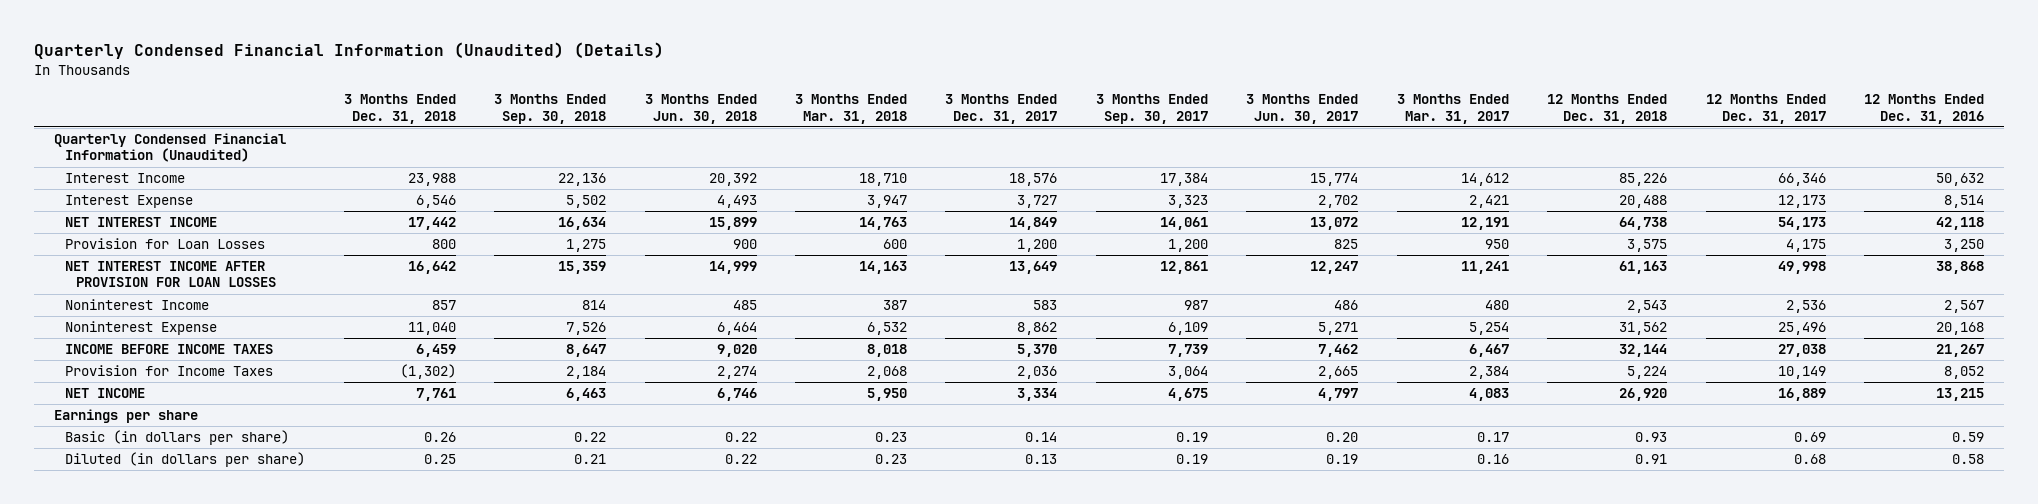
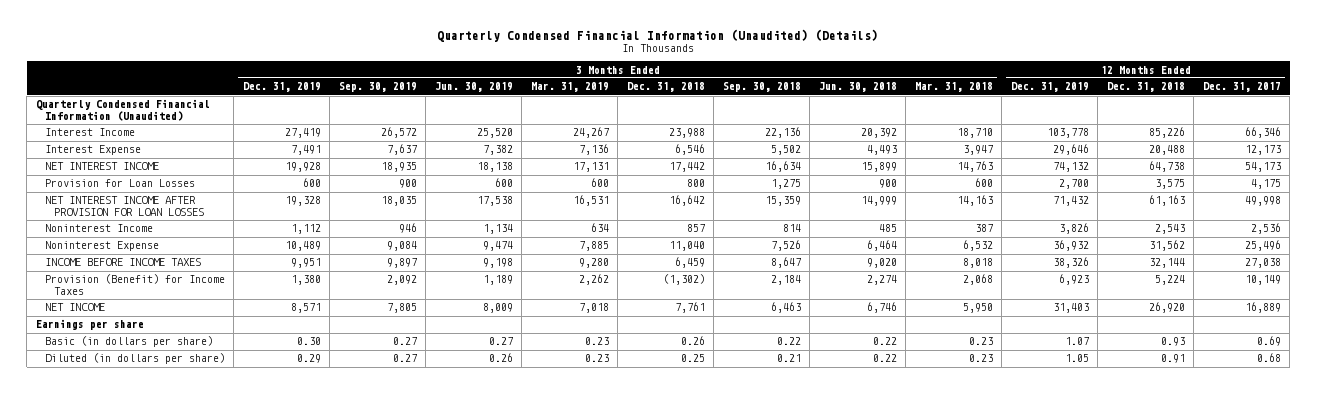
- | 3 Months Ended Dec. 31, 2018 | 3 Months Ended Sep. 30, 2018 | 3 Months Ended Jun. 30, 2018 | 3 Months Ended Mar. 31, 2018 | 3 Months Ended Dec. 31, 2017 | 3 Months Ended Sep. 30, 2017 | 3 Months Ended Jun. 30, 2017 | 3 Months Ended Mar. 31, 2017 | 12 Months Ended Dec. 31, 2018 | 12 Months Ended Dec. 31, 2017 | 12 Months Ended Dec. 31, 2016
+ | 3 Months Ended Dec. 31, 2019 | 3 Months Ended Sep. 30, 2019 | 3 Months Ended Jun. 30, 2019 | 3 Months Ended Mar. 31, 2019 | 3 Months Ended Dec. 31, 2018 | 3 Months Ended Sep. 30, 2018 | 3 Months Ended Jun. 30, 2018 | 3 Months Ended Mar. 31, 2018 | 12 Months Ended Dec. 31, 2019 | 12 Months Ended Dec. 31, 2018 | 12 Months Ended Dec. 31, 2017
- Provision for Income Taxes | (1,302) | 2,184 | 2,274 | 2,068 | 2,036 | 3,064 | 2,665 | 2,384 | 5,224 | 10,149 | 8,052
+ Provision (Benefit) for Income Taxes | 1,380 | 2,092 | 1,189 | 2,262 | (1,302) | 2,184 | 2,274 | 2,068 | 6,923 | 5,224 | 10,149

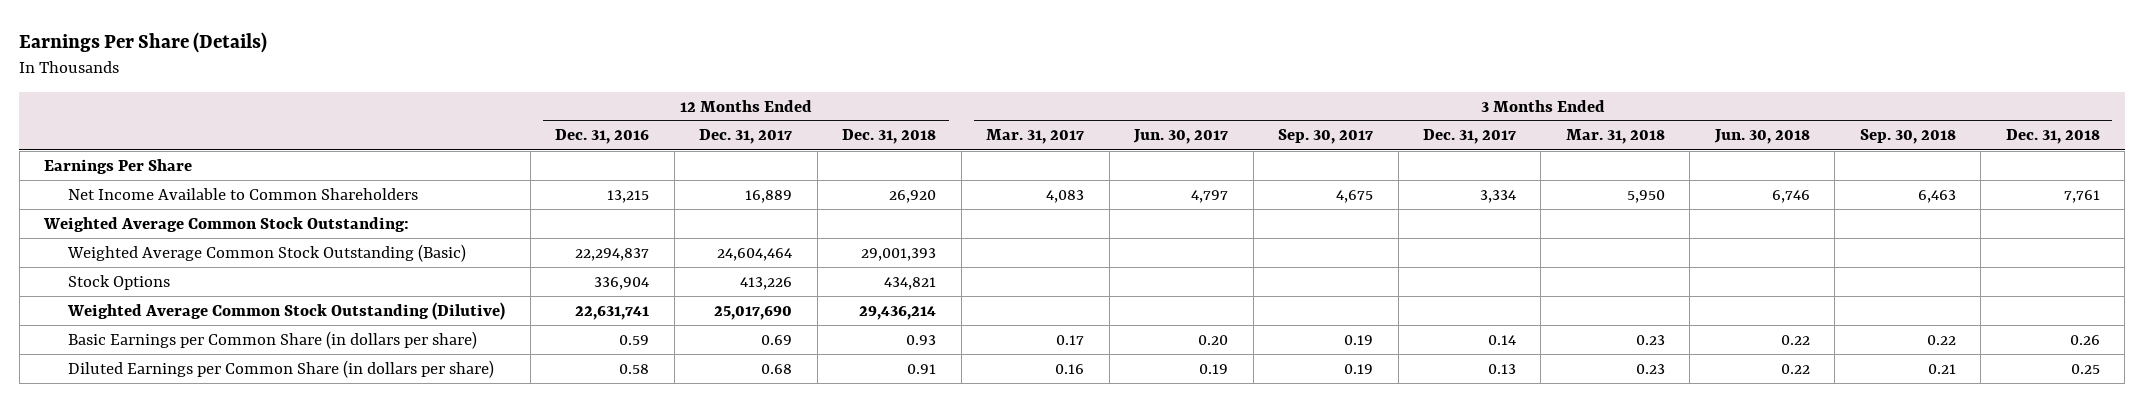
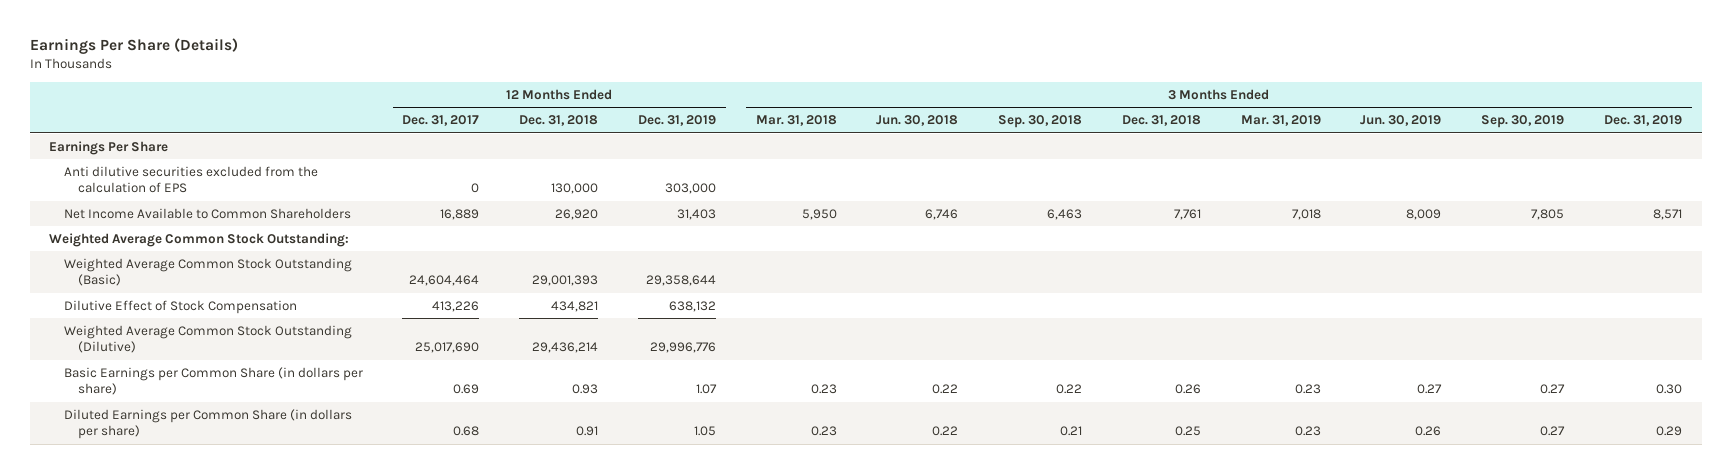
- | 12 Months Ended Dec. 31, 2016 | 12 Months Ended Dec. 31, 2017 | 12 Months Ended Dec. 31, 2018 | 3 Months Ended Mar. 31, 2017 | 3 Months Ended Jun. 30, 2017 | 3 Months Ended Sep. 30, 2017 | 3 Months Ended Dec. 31, 2017 | 3 Months Ended Mar. 31, 2018 | 3 Months Ended Jun. 30, 2018 | 3 Months Ended Sep. 30, 2018 | 3 Months Ended Dec. 31, 2018
+ | 12 Months Ended Dec. 31, 2017 | 12 Months Ended Dec. 31, 2018 | 12 Months Ended Dec. 31, 2019 | 3 Months Ended Mar. 31, 2018 | 3 Months Ended Jun. 30, 2018 | 3 Months Ended Sep. 30, 2018 | 3 Months Ended Dec. 31, 2018 | 3 Months Ended Mar. 31, 2019 | 3 Months Ended Jun. 30, 2019 | 3 Months Ended Sep. 30, 2019 | 3 Months Ended Dec. 31, 2019
+ Anti dilutive securities excluded from the calculation of EPS | 0 | 130,000 | 303,000 | | | | | | | |
- Stock Options | 336,904 | 413,226 | 434,821 | | | | | | | |
+ Dilutive Effect of Stock Compensation | 413,226 | 434,821 | 638,132 | | | | | | | |

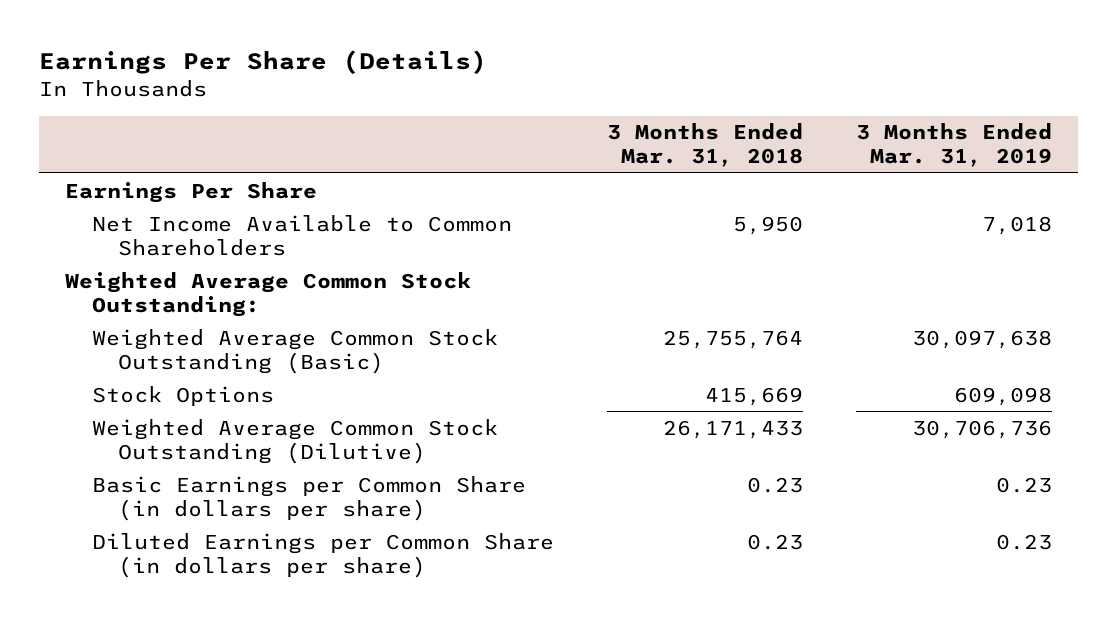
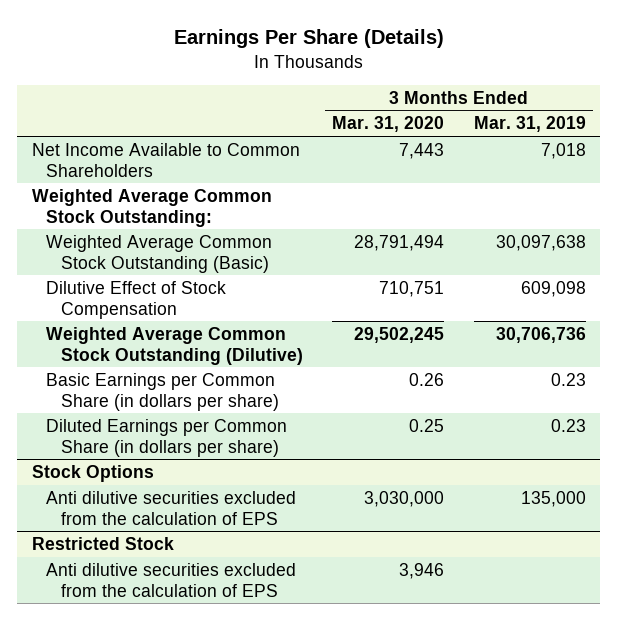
- | 3 Months Ended Mar. 31, 2018 | 3 Months Ended Mar. 31, 2019
+ | 3 Months Ended Mar. 31, 2020 | 3 Months Ended Mar. 31, 2019
- Earnings Per Share
- Stock Options | 415,669 | 609,098
+ Dilutive Effect of Stock Compensation | 710,751 | 609,098
+ Stock Options
+ Anti dilutive securities excluded from the calculation of EPS | 3,030,000 | 135,000
+ Restricted Stock
+ Anti dilutive securities excluded from the calculation of EPS | 3,946 |

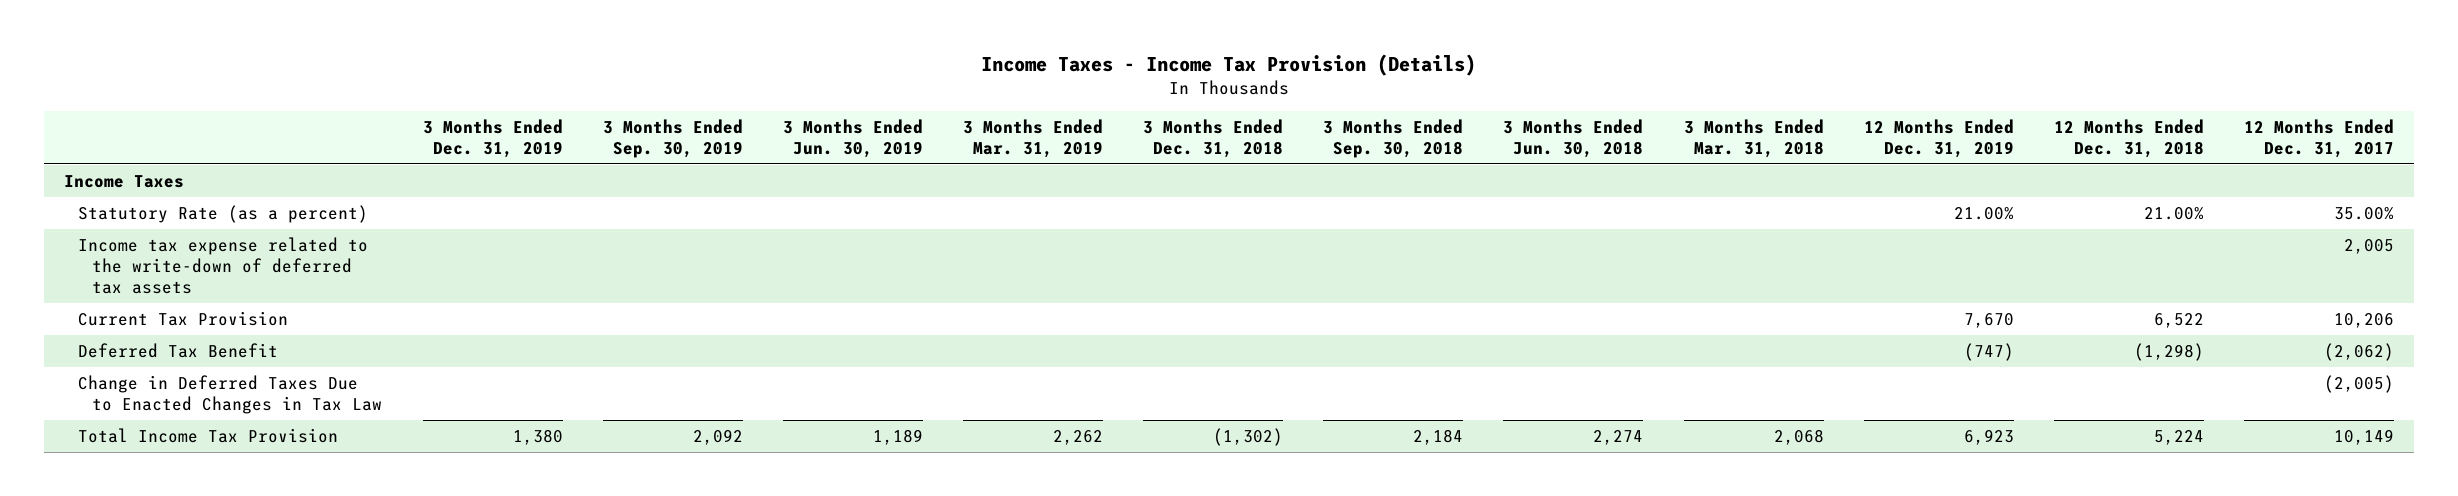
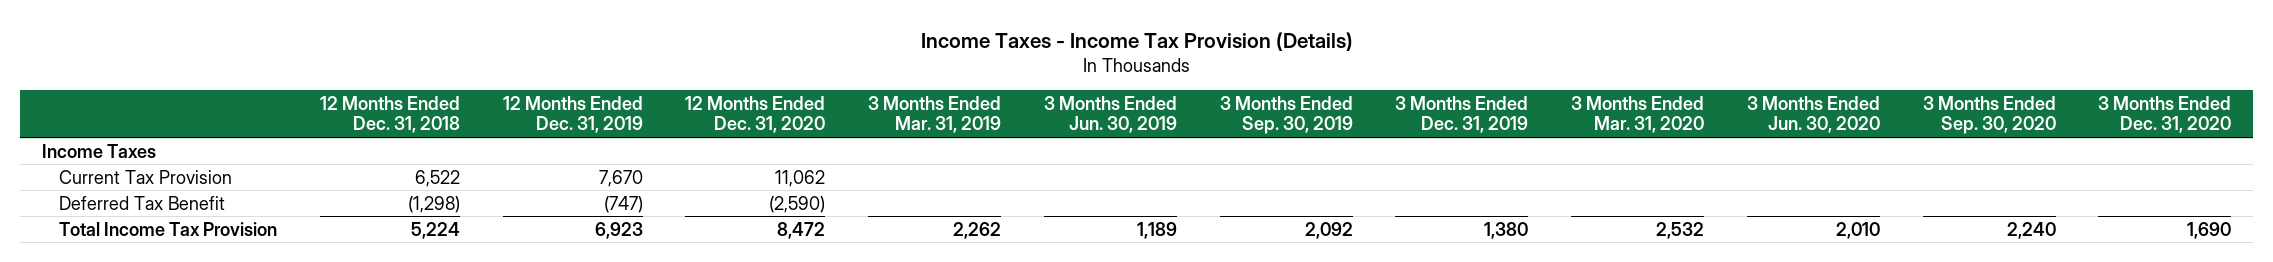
- | 3 Months Ended Dec. 31, 2019 | 3 Months Ended Sep. 30, 2019 | 3 Months Ended Jun. 30, 2019 | 3 Months Ended Mar. 31, 2019 | 3 Months Ended Dec. 31, 2018 | 3 Months Ended Sep. 30, 2018 | 3 Months Ended Jun. 30, 2018 | 3 Months Ended Mar. 31, 2018 | 12 Months Ended Dec. 31, 2019 | 12 Months Ended Dec. 31, 2018 | 12 Months Ended Dec. 31, 2017
+ | 12 Months Ended Dec. 31, 2018 | 12 Months Ended Dec. 31, 2019 | 12 Months Ended Dec. 31, 2020 | 3 Months Ended Mar. 31, 2019 | 3 Months Ended Jun. 30, 2019 | 3 Months Ended Sep. 30, 2019 | 3 Months Ended Dec. 31, 2019 | 3 Months Ended Mar. 31, 2020 | 3 Months Ended Jun. 30, 2020 | 3 Months Ended Sep. 30, 2020 | 3 Months Ended Dec. 31, 2020
- Statutory Rate (as a percent) | | | | | | | | | 21.00% | 21.00% | 35.00%
- Income tax expense related to the write-down of deferred tax assets | | | | | | | | | | | 2,005
- Change in Deferred Taxes Due to Enacted Changes in Tax Law | | | | | | | | | | | (2,005)

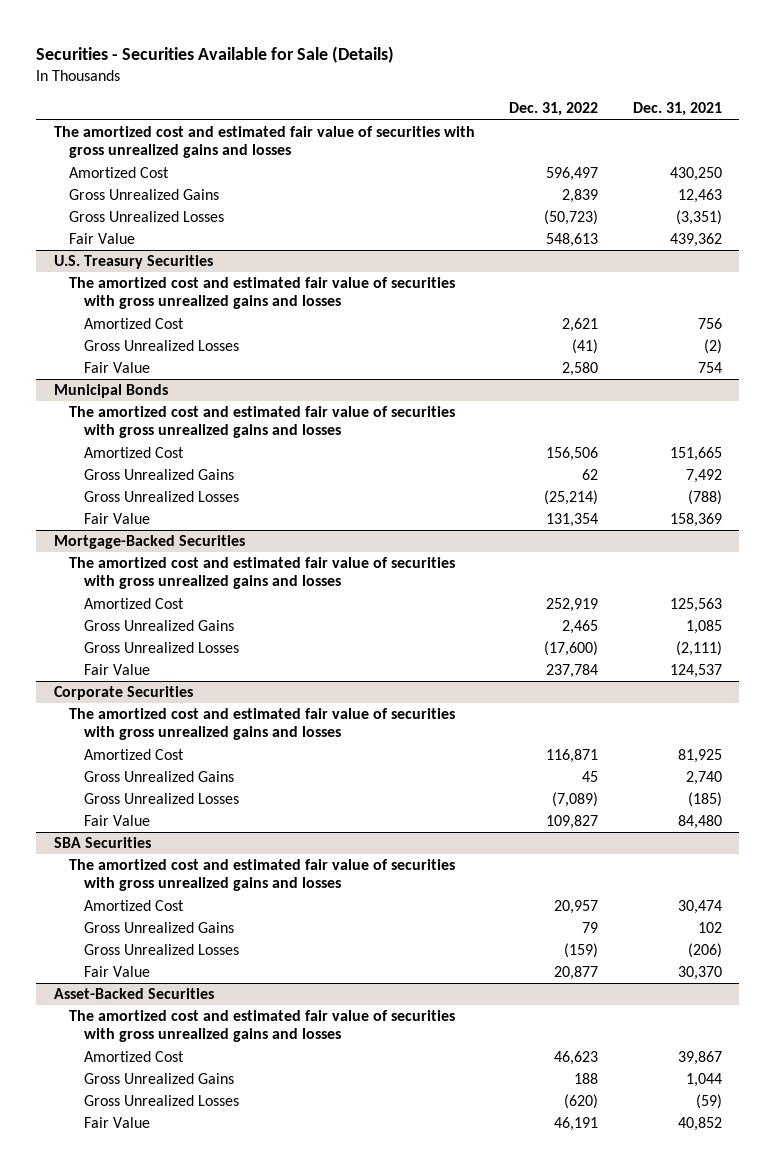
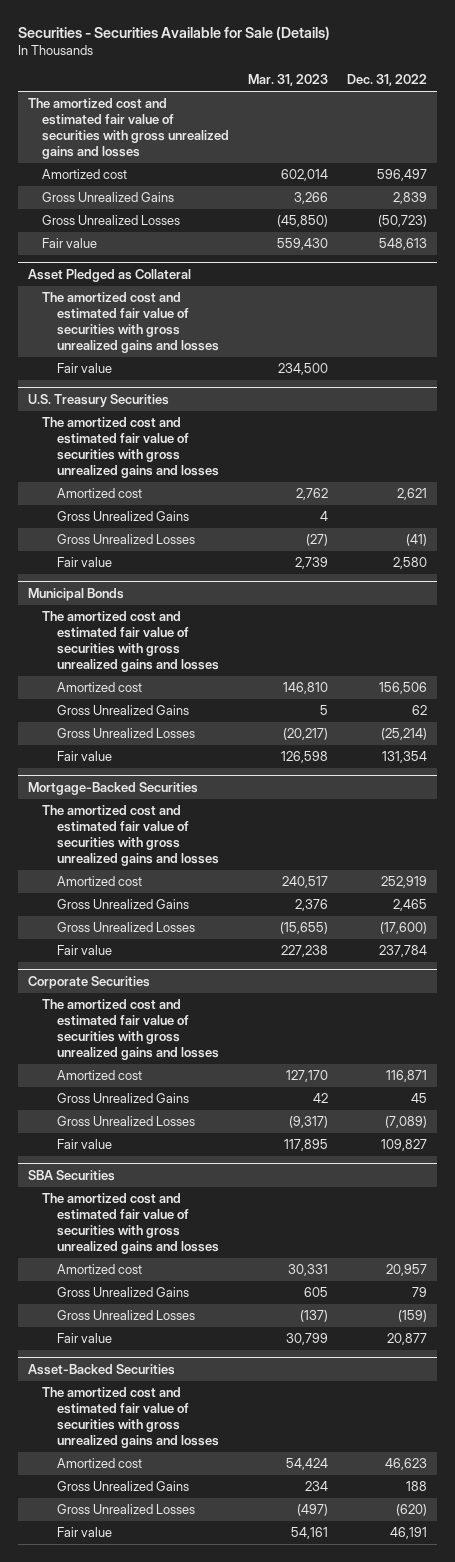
- | Dec. 31, 2022 | Dec. 31, 2021
+ | Mar. 31, 2023 | Dec. 31, 2022
- Amortized Cost | 596,497 | 430,250
+ Amortized cost | 602,014 | 596,497
- Fair Value | 548,613 | 439,362
+ Fair value | 559,430 | 548,613
+ Asset Pledged as Collateral
+ The amortized cost and estimated fair value of securities with gross unrealized gains and losses
+ Fair value | 234,500 |
@ U.S. Treasury Securities
- Amortized Cost | 2,621 | 756
+ Amortized cost | 2,762 | 2,621
+ Gross Unrealized Gains | 4 |
- Fair Value | 2,580 | 754
+ Fair value | 2,739 | 2,580
@ Municipal Bonds
- Amortized Cost | 156,506 | 151,665
+ Amortized cost | 146,810 | 156,506
- Fair Value | 131,354 | 158,369
+ Fair value | 126,598 | 131,354
@ Mortgage-Backed Securities
- Amortized Cost | 252,919 | 125,563
+ Amortized cost | 240,517 | 252,919
- Fair Value | 237,784 | 124,537
+ Fair value | 227,238 | 237,784
@ Corporate Securities
- Amortized Cost | 116,871 | 81,925
+ Amortized cost | 127,170 | 116,871
- Fair Value | 109,827 | 84,480
+ Fair value | 117,895 | 109,827
@ SBA Securities
- Amortized Cost | 20,957 | 30,474
+ Amortized cost | 30,331 | 20,957
- Fair Value | 20,877 | 30,370
+ Fair value | 30,799 | 20,877
@ Asset-Backed Securities
- Amortized Cost | 46,623 | 39,867
+ Amortized cost | 54,424 | 46,623
- Fair Value | 46,191 | 40,852
+ Fair value | 54,161 | 46,191

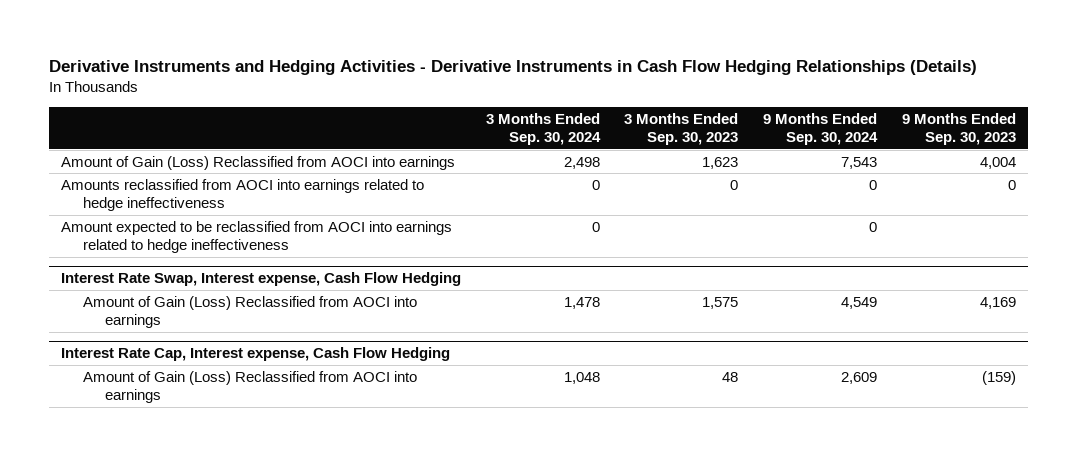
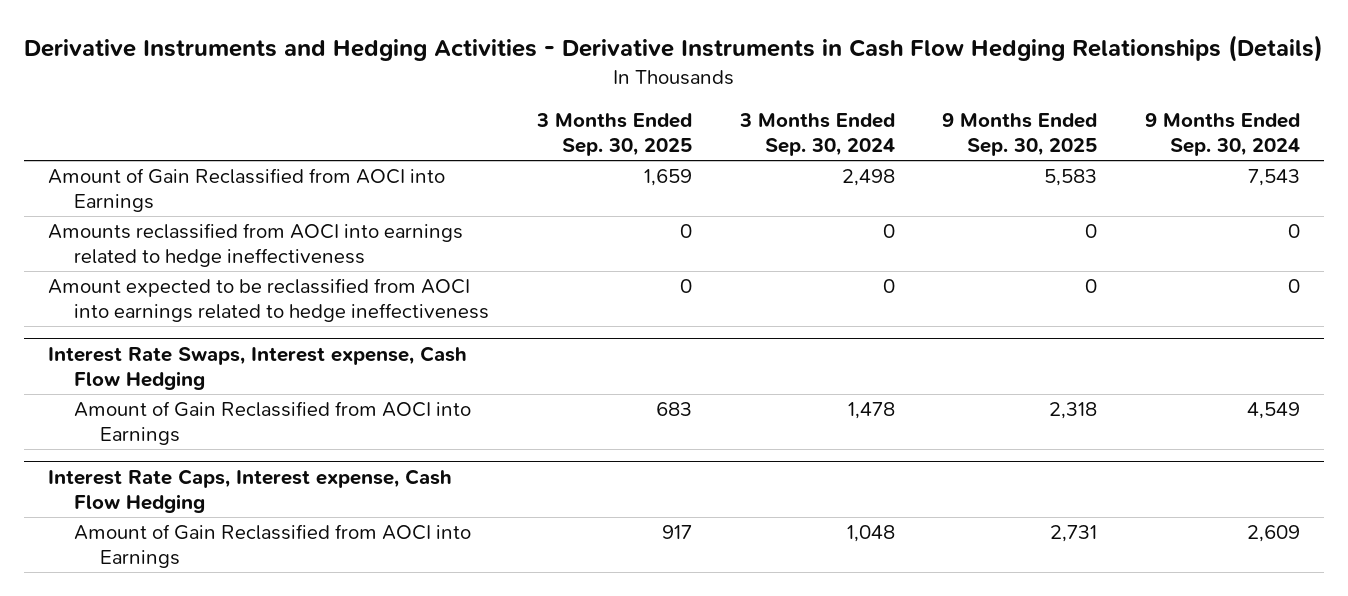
- | 3 Months Ended Sep. 30, 2024 | 3 Months Ended Sep. 30, 2023 | 9 Months Ended Sep. 30, 2024 | 9 Months Ended Sep. 30, 2023
+ | 3 Months Ended Sep. 30, 2025 | 3 Months Ended Sep. 30, 2024 | 9 Months Ended Sep. 30, 2025 | 9 Months Ended Sep. 30, 2024
- Amount of Gain (Loss) Reclassified from AOCI into earnings | 2,498 | 1,623 | 7,543 | 4,004
+ Amount of Gain Reclassified from AOCI into Earnings | 1,659 | 2,498 | 5,583 | 7,543
- Interest Rate Swap, Interest expense, Cash Flow Hedging
- Amount of Gain (Loss) Reclassified from AOCI into earnings | 1,478 | 1,575 | 4,549 | 4,169
- Interest Rate Cap, Interest expense, Cash Flow Hedging
- Amount of Gain (Loss) Reclassified from AOCI into earnings | 1,048 | 48 | 2,609 | (159)
+ Interest Rate Swaps, Interest expense, Cash Flow Hedging
+ Amount of Gain Reclassified from AOCI into Earnings | 683 | 1,478 | 2,318 | 4,549
+ Interest Rate Caps, Interest expense, Cash Flow Hedging
+ Amount of Gain Reclassified from AOCI into Earnings | 917 | 1,048 | 2,731 | 2,609

